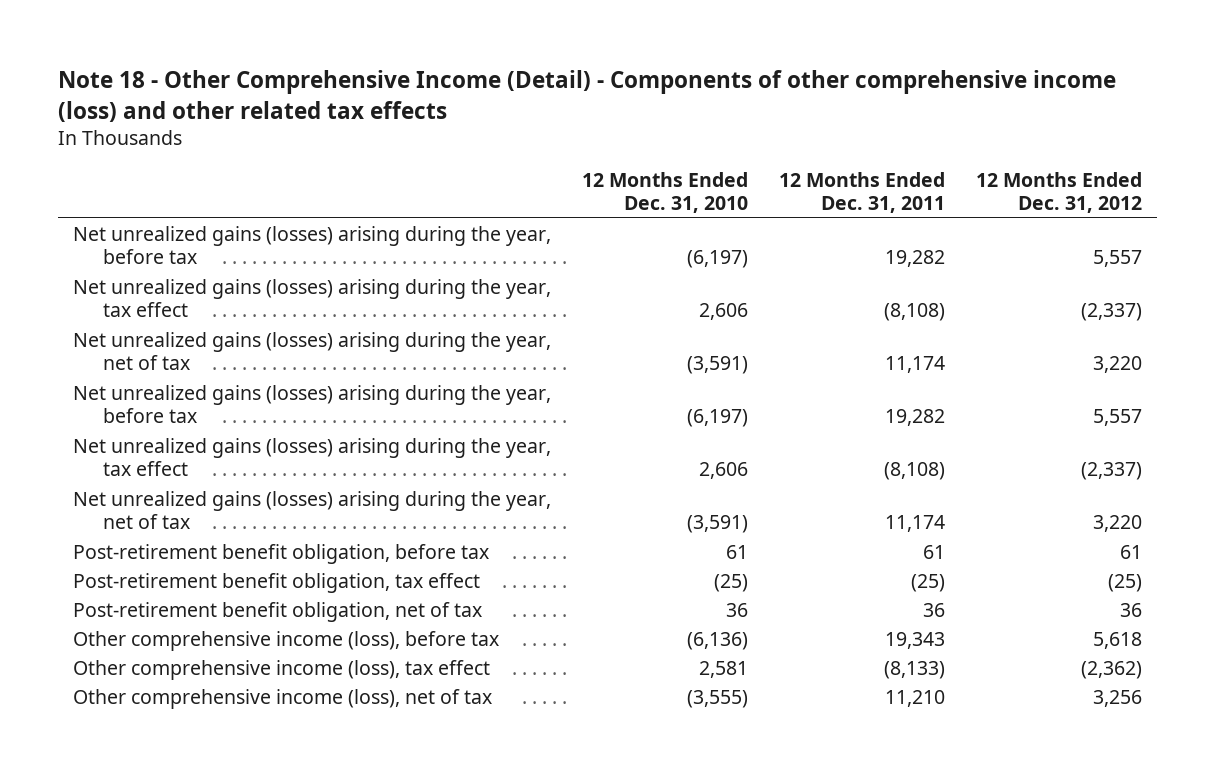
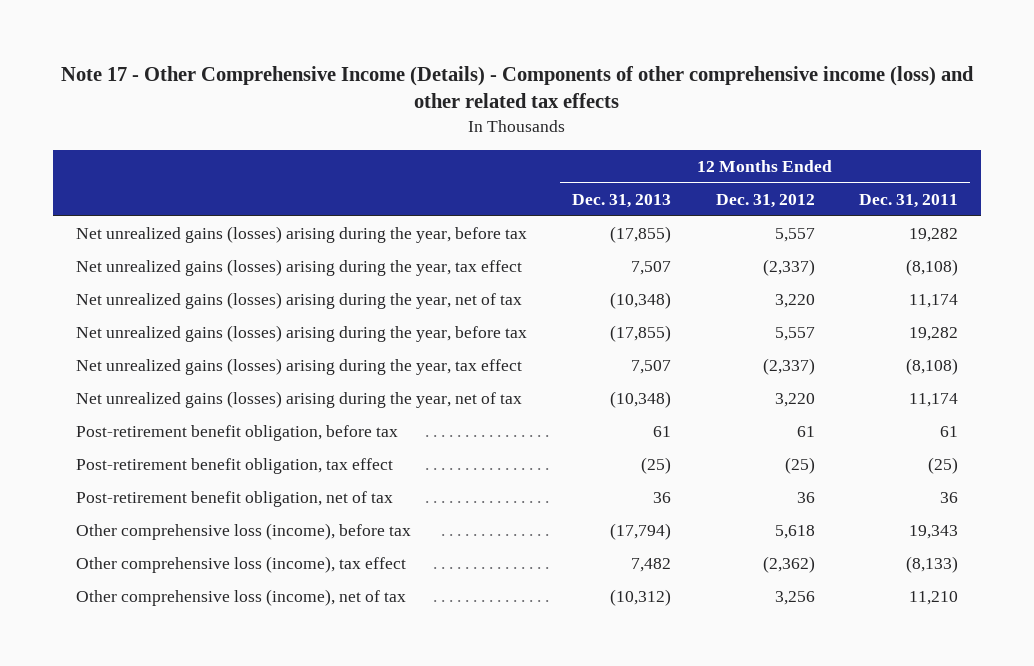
- Note 18 - Other Comprehensive Income (Detail) - Components of other comprehensive income (loss) and other related tax effects
+ Note 17 - Other Comprehensive Income (Details) - Components of other comprehensive income (loss) and other related tax effects
- | 12 Months Ended Dec. 31, 2010 | 12 Months Ended Dec. 31, 2011 | 12 Months Ended Dec. 31, 2012
+ | 12 Months Ended Dec. 31, 2013 | 12 Months Ended Dec. 31, 2012 | 12 Months Ended Dec. 31, 2011
- Other comprehensive income (loss), before tax | (6,136) | 19,343 | 5,618
- Other comprehensive income (loss), tax effect | 2,581 | (8,133) | (2,362)
- Other comprehensive income (loss), net of tax | (3,555) | 11,210 | 3,256
+ Other comprehensive loss (income), before tax | (17,794) | 5,618 | 19,343
+ Other comprehensive loss (income), tax effect | 7,482 | (2,362) | (8,133)
+ Other comprehensive loss (income), net of tax | (10,312) | 3,256 | 11,210

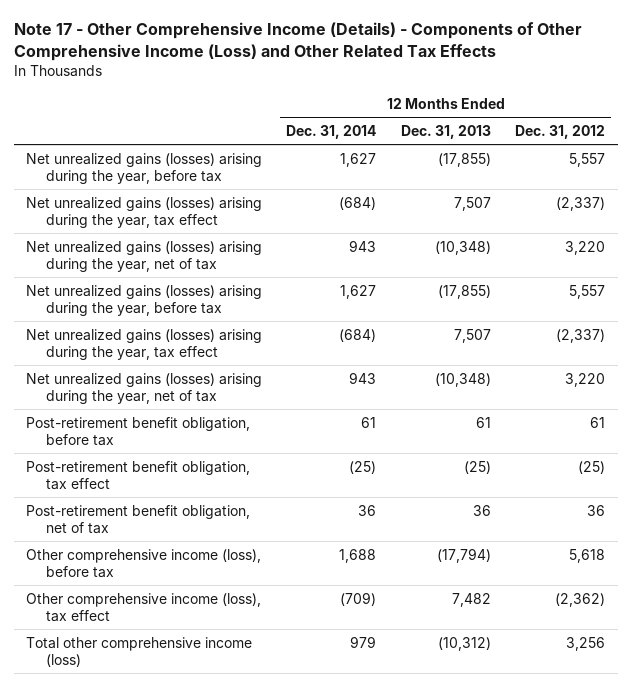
- Note 17 - Other Comprehensive Income (Details) - Components of other comprehensive income (loss) and other related tax effects
+ Note 17 - Other Comprehensive Income (Details) - Components of Other Comprehensive Income (Loss) and Other Related Tax Effects
- | 12 Months Ended Dec. 31, 2013 | 12 Months Ended Dec. 31, 2012 | 12 Months Ended Dec. 31, 2011
+ | 12 Months Ended Dec. 31, 2014 | 12 Months Ended Dec. 31, 2013 | 12 Months Ended Dec. 31, 2012
- Other comprehensive loss (income), before tax | (17,794) | 5,618 | 19,343
- Other comprehensive loss (income), tax effect | 7,482 | (2,362) | (8,133)
- Other comprehensive loss (income), net of tax | (10,312) | 3,256 | 11,210
+ Other comprehensive income (loss), before tax | 1,688 | (17,794) | 5,618
+ Other comprehensive income (loss), tax effect | (709) | 7,482 | (2,362)
+ Total other comprehensive income (loss) | 979 | (10,312) | 3,256

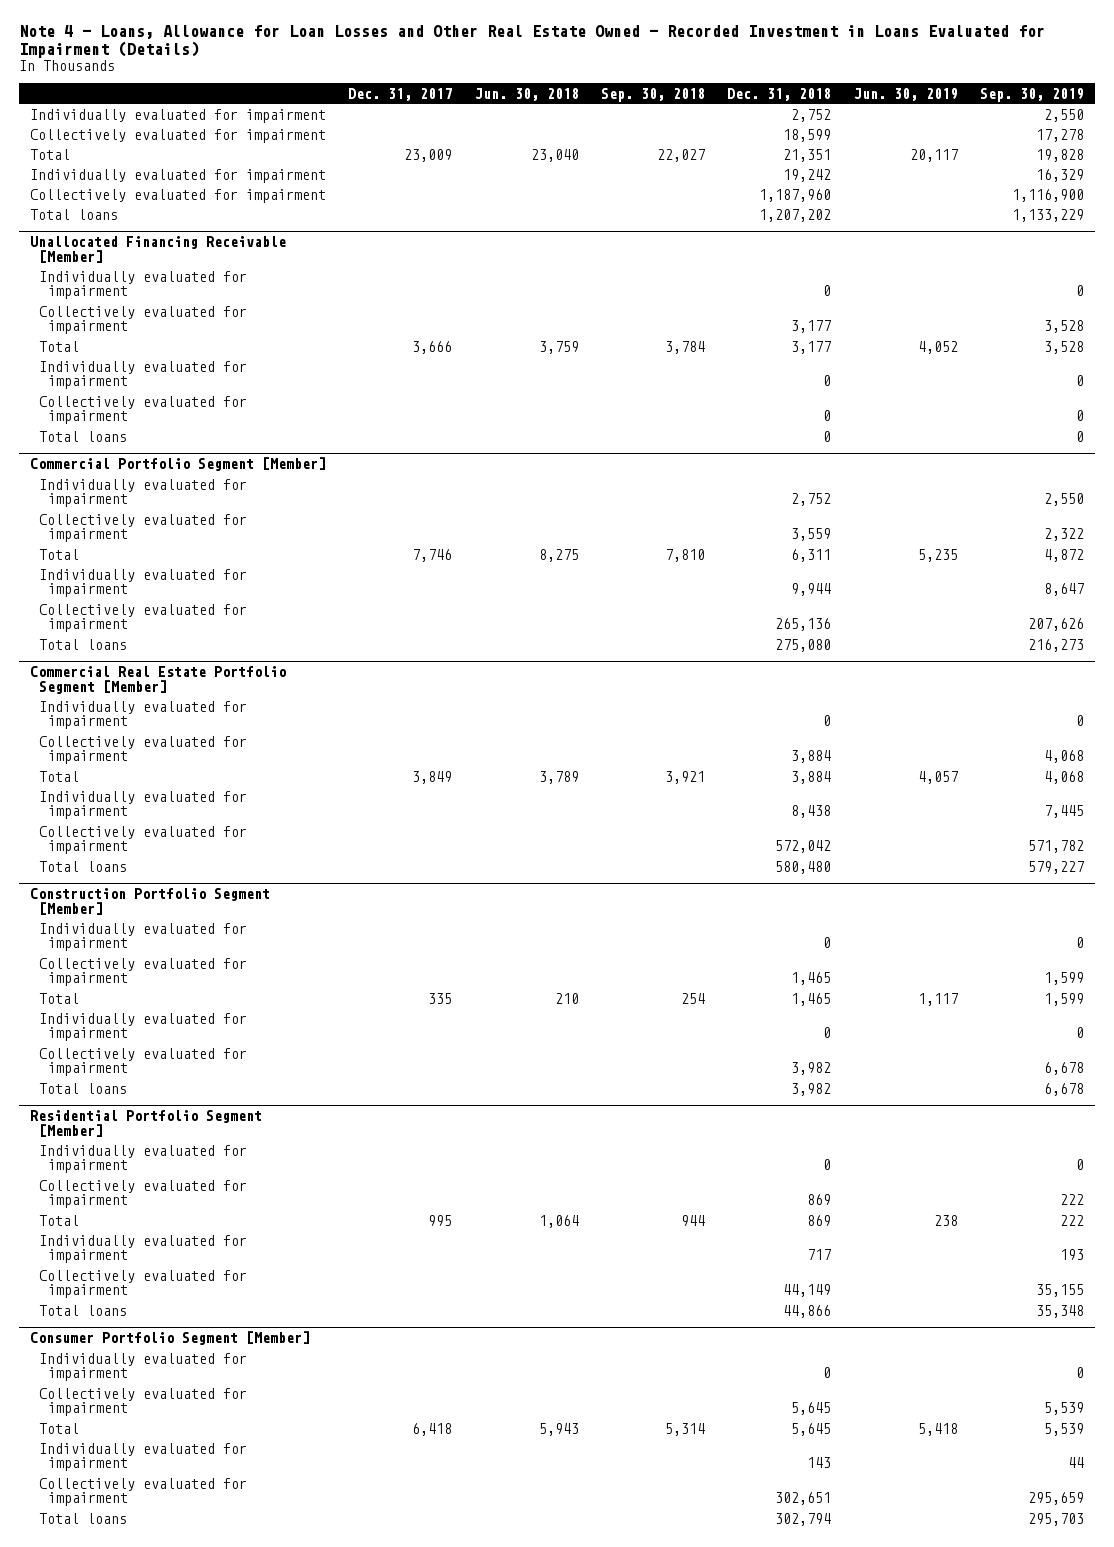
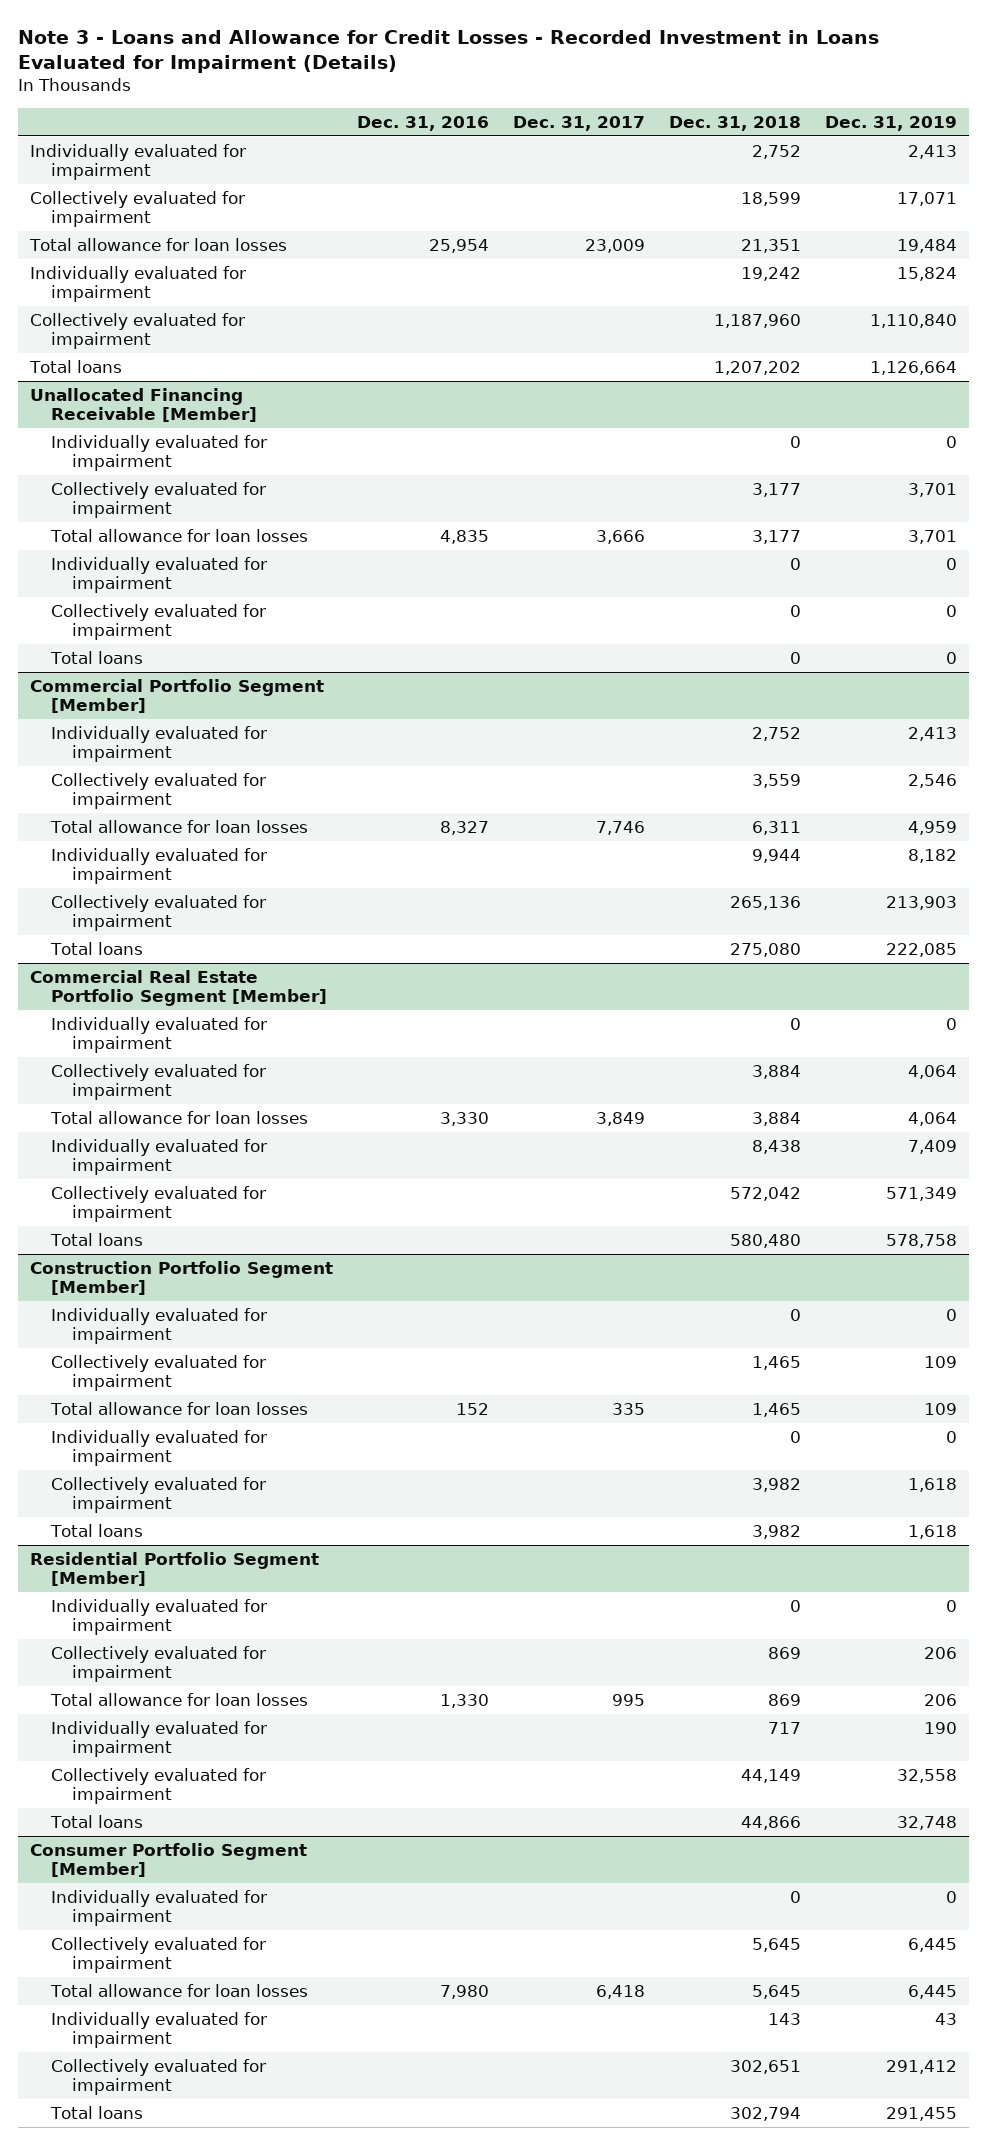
- Note 4 - Loans, Allowance for Loan Losses and Other Real Estate Owned - Recorded Investment in Loans Evaluated for Impairment (Details)
+ Note 3 - Loans and Allowance for Credit Losses - Recorded Investment in Loans Evaluated for Impairment (Details)
- | Dec. 31, 2017 | Jun. 30, 2018 | Sep. 30, 2018 | Dec. 31, 2018 | Jun. 30, 2019 | Sep. 30, 2019
+ | Dec. 31, 2016 | Dec. 31, 2017 | Dec. 31, 2018 | Dec. 31, 2019
- Total | 23,009 | 23,040 | 22,027 | 21,351 | 20,117 | 19,828
+ Total allowance for loan losses | 25,954 | 23,009 | 21,351 | 19,484
@ Unallocated Financing Receivable [Member]
- Total | 3,666 | 3,759 | 3,784 | 3,177 | 4,052 | 3,528
+ Total allowance for loan losses | 4,835 | 3,666 | 3,177 | 3,701
@ Commercial Portfolio Segment [Member]
- Total | 7,746 | 8,275 | 7,810 | 6,311 | 5,235 | 4,872
+ Total allowance for loan losses | 8,327 | 7,746 | 6,311 | 4,959
@ Commercial Real Estate Portfolio Segment [Member]
- Total | 3,849 | 3,789 | 3,921 | 3,884 | 4,057 | 4,068
+ Total allowance for loan losses | 3,330 | 3,849 | 3,884 | 4,064
@ Construction Portfolio Segment [Member]
- Total | 335 | 210 | 254 | 1,465 | 1,117 | 1,599
+ Total allowance for loan losses | 152 | 335 | 1,465 | 109
@ Residential Portfolio Segment [Member]
- Total | 995 | 1,064 | 944 | 869 | 238 | 222
+ Total allowance for loan losses | 1,330 | 995 | 869 | 206
@ Consumer Portfolio Segment [Member]
- Total | 6,418 | 5,943 | 5,314 | 5,645 | 5,418 | 5,539
+ Total allowance for loan losses | 7,980 | 6,418 | 5,645 | 6,445

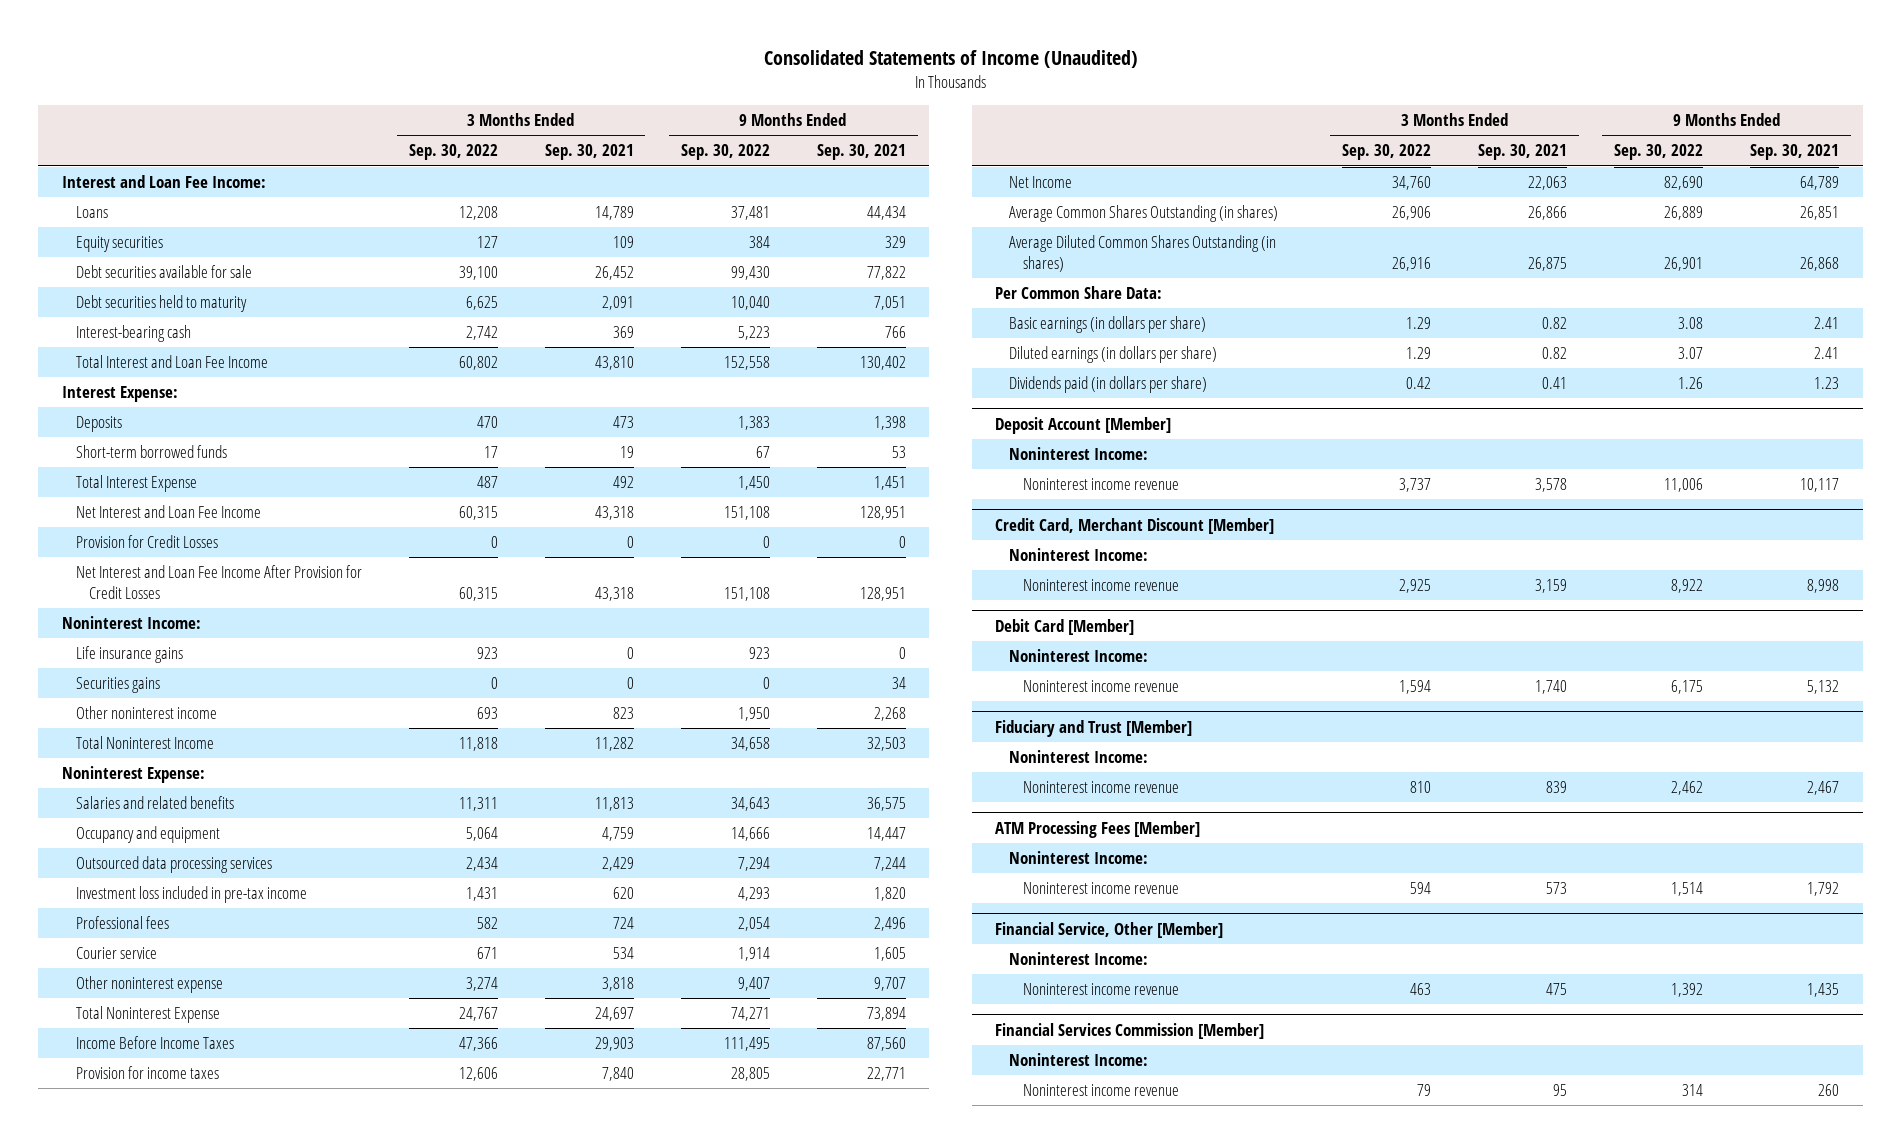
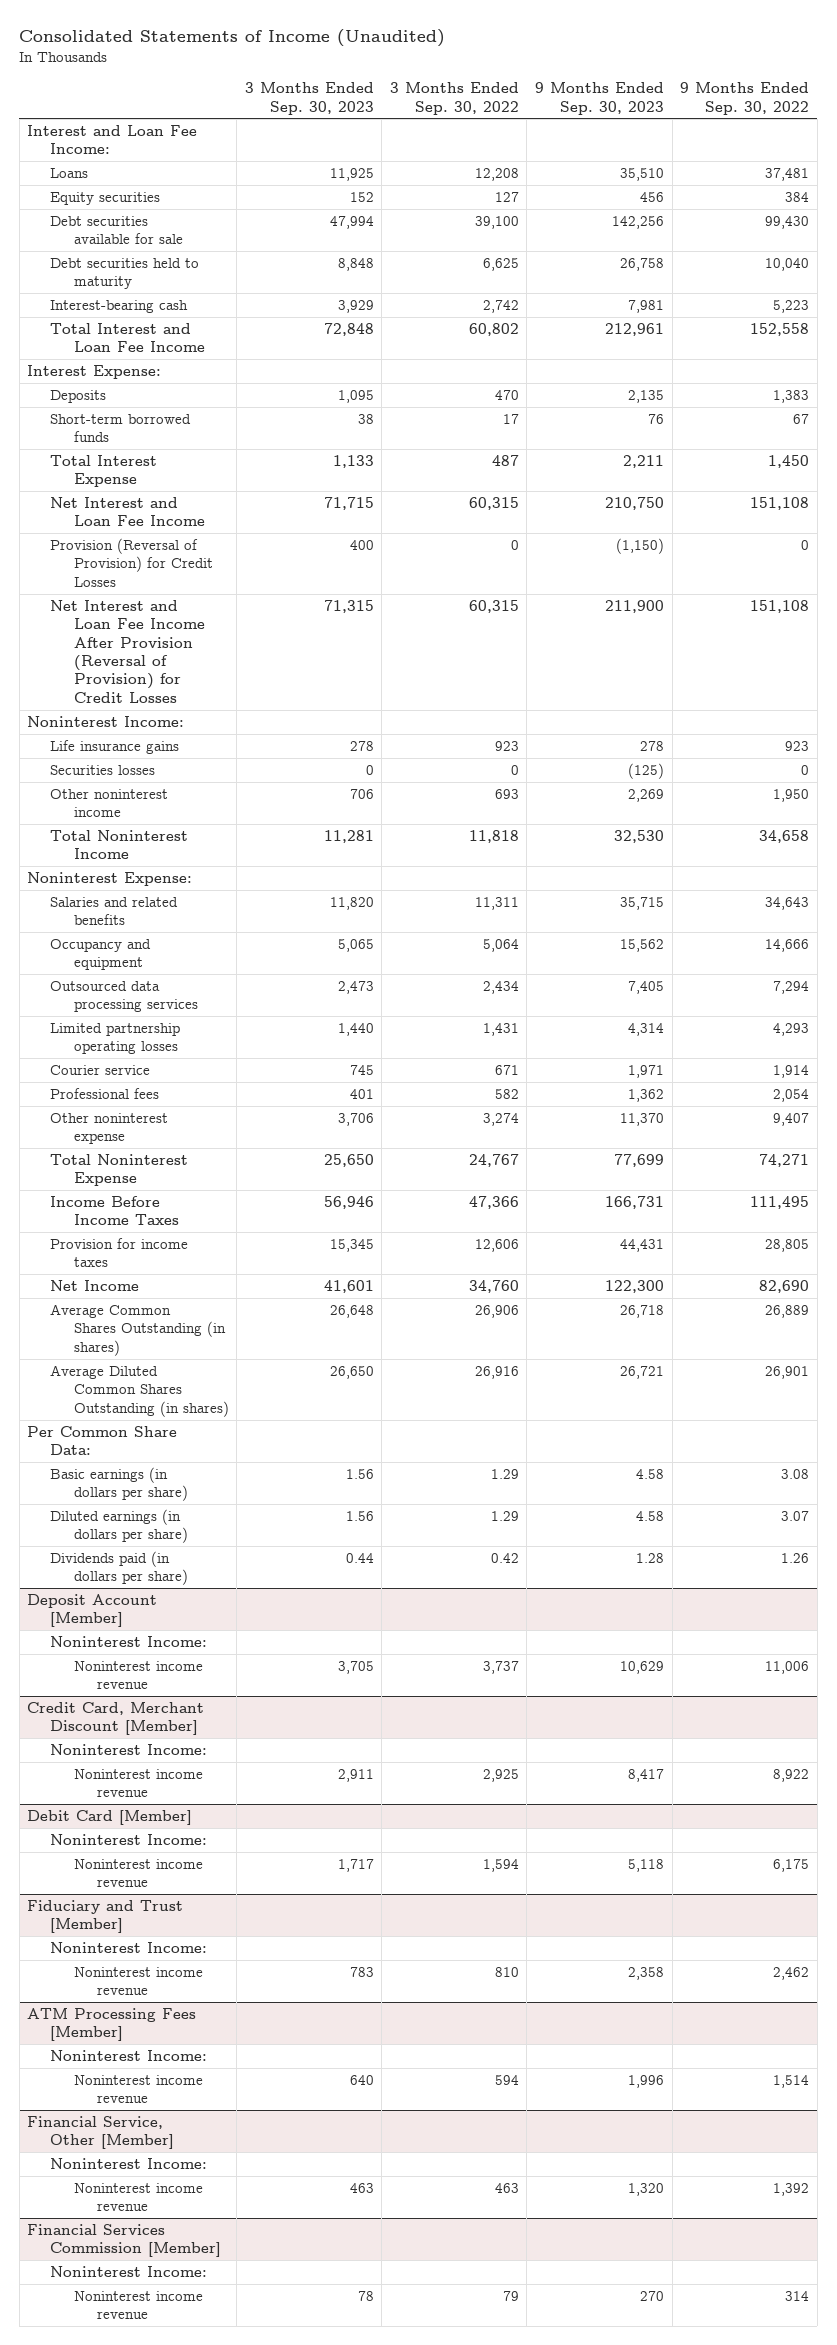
- | 3 Months Ended Sep. 30, 2022 | 3 Months Ended Sep. 30, 2021 | 9 Months Ended Sep. 30, 2022 | 9 Months Ended Sep. 30, 2021
+ | 3 Months Ended Sep. 30, 2023 | 3 Months Ended Sep. 30, 2022 | 9 Months Ended Sep. 30, 2023 | 9 Months Ended Sep. 30, 2022
- Provision for Credit Losses | 0 | 0 | 0 | 0
- Net Interest and Loan Fee Income After Provision for Credit Losses | 60,315 | 43,318 | 151,108 | 128,951
+ Provision (Reversal of Provision) for Credit Losses | 400 | 0 | (1,150) | 0
+ Net Interest and Loan Fee Income After Provision (Reversal of Provision) for Credit Losses | 71,315 | 60,315 | 211,900 | 151,108
- Securities gains | 0 | 0 | 0 | 34
+ Securities losses | 0 | 0 | (125) | 0
- Investment loss included in pre-tax income | 1,431 | 620 | 4,293 | 1,820
+ Limited partnership operating losses | 1,440 | 1,431 | 4,314 | 4,293
moved down: Professional fees | 401 | 582 | 1,362 | 2,054

